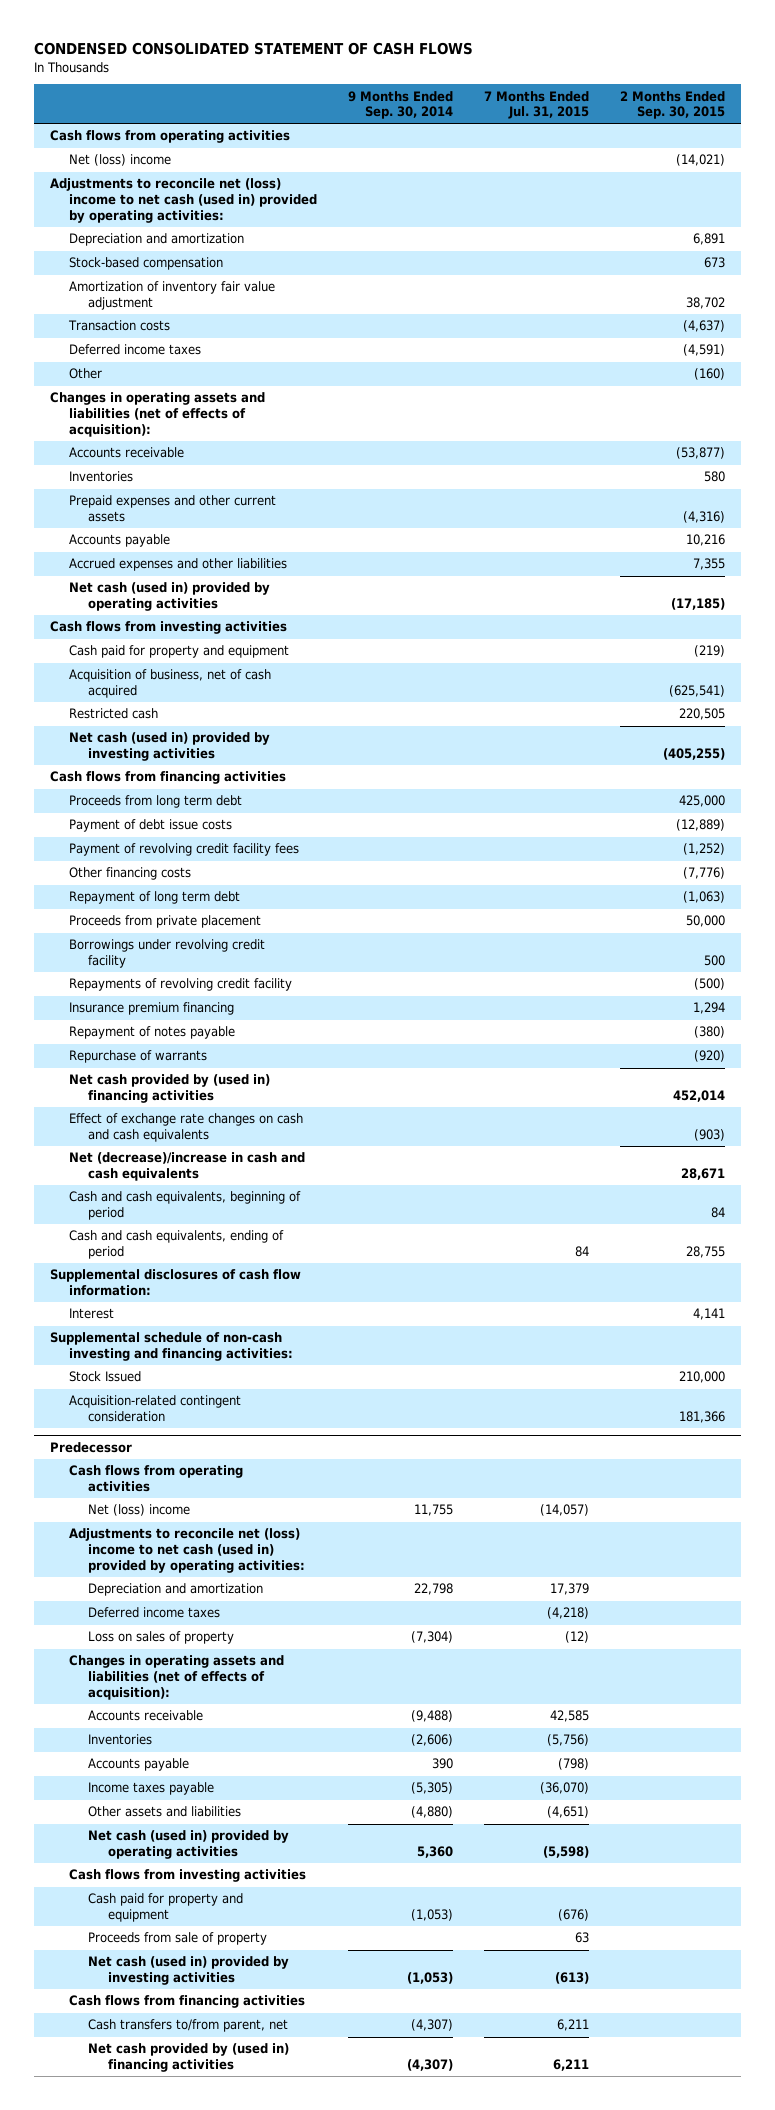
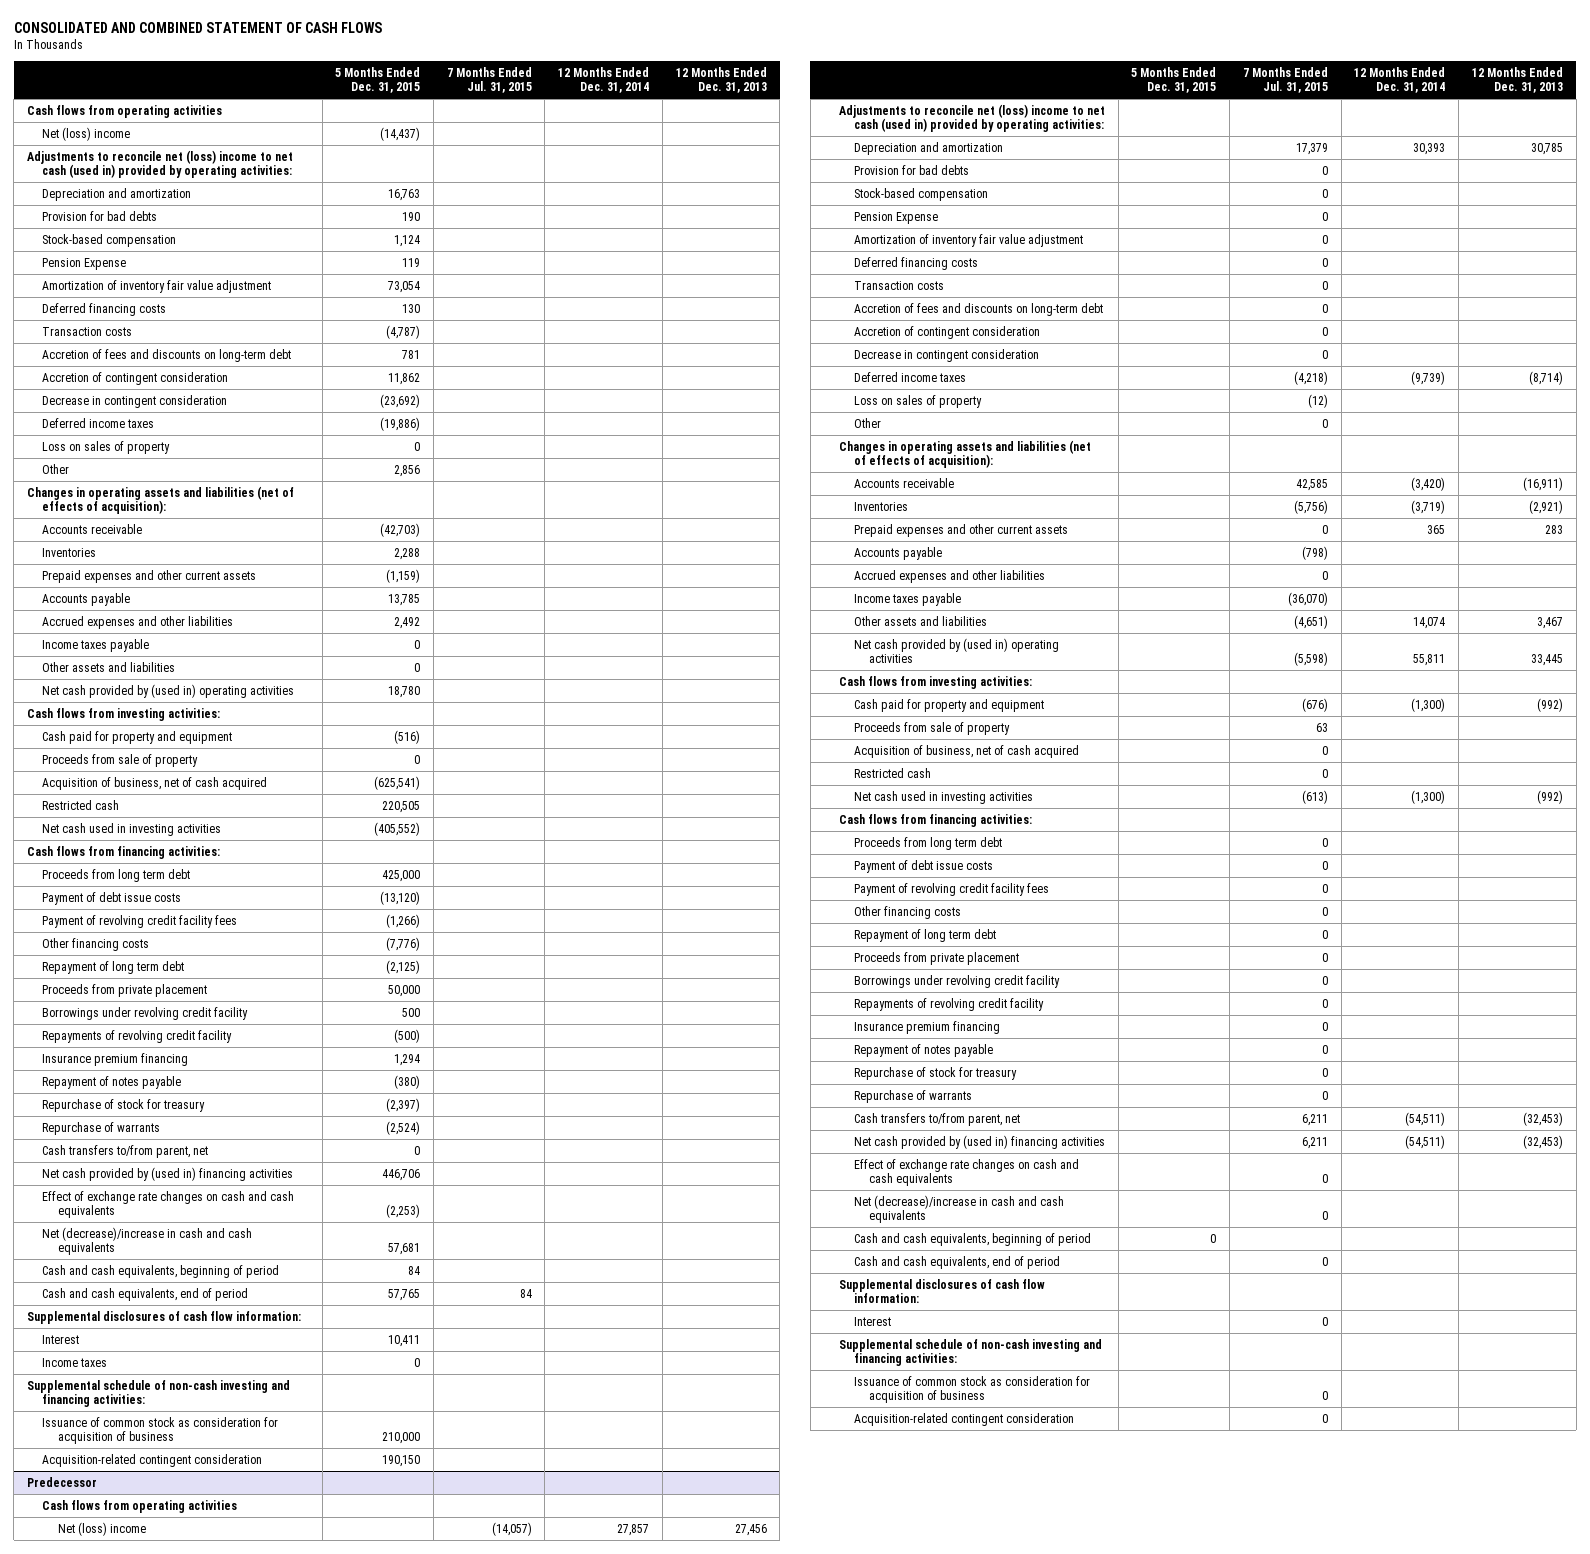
- CONDENSED CONSOLIDATED STATEMENT OF CASH FLOWS
+ CONSOLIDATED AND COMBINED STATEMENT OF CASH FLOWS
- | 9 Months Ended Sep. 30, 2014 | 7 Months Ended Jul. 31, 2015 | 2 Months Ended Sep. 30, 2015
+ | 5 Months Ended Dec. 31, 2015 | 7 Months Ended Jul. 31, 2015 | 12 Months Ended Dec. 31, 2014 | 12 Months Ended Dec. 31, 2013
+ Provision for bad debts | 190 | | |
+ Pension Expense | 119 | | |
+ Deferred financing costs | 130 | | |
+ Accretion of fees and discounts on long-term debt | 781 | | |
+ Accretion of contingent consideration | 11,862 | | |
+ Decrease in contingent consideration | (23,692) | | |
+ Loss on sales of property | 0 | | |
- Net cash (used in) provided by operating activities | | | (17,185)
- Cash flows from investing activities
+ Income taxes payable | 0 | | |
+ Other assets and liabilities | 0 | | |
+ Net cash provided by (used in) operating activities | 18,780 | | |
+ Cash flows from investing activities:
+ Proceeds from sale of property | 0 | | |
- Net cash (used in) provided by investing activities | | | (405,255)
- Cash flows from financing activities
+ Net cash used in investing activities | (405,552) | | |
+ Cash flows from financing activities:
+ Repurchase of stock for treasury | (2,397) | | |
+ Cash transfers to/from parent, net | 0 | | |
- Cash and cash equivalents, ending of period | | 84 | 28,755
+ Cash and cash equivalents, end of period | 57,765 | 84 | |
+ Income taxes | 0 | | |
- Stock Issued | | | 210,000
+ Issuance of common stock as consideration for acquisition of business | 210,000 | | |
@ Predecessor
+ Provision for bad debts | | 0 | |
+ Stock-based compensation | | 0 | |
+ Pension Expense | | 0 | |
+ Amortization of inventory fair value adjustment | | 0 | |
+ Deferred financing costs | | 0 | |
+ Transaction costs | | 0 | |
+ Accretion of fees and discounts on long-term debt | | 0 | |
+ Accretion of contingent consideration | | 0 | |
+ Decrease in contingent consideration | | 0 | |
+ Other | | 0 | |
+ Prepaid expenses and other current assets | | 0 | 365 | 283
+ Accrued expenses and other liabilities | | 0 | |
- Net cash (used in) provided by operating activities | 5,360 | (5,598) |
- Cash flows from investing activities
+ Net cash provided by (used in) operating activities | | (5,598) | 55,811 | 33,445
+ Cash flows from investing activities:
- Net cash (used in) provided by investing activities | (1,053) | (613) |
- Cash flows from financing activities
+ Acquisition of business, net of cash acquired | | 0 | |
+ Restricted cash | | 0 | |
+ Net cash used in investing activities | | (613) | (1,300) | (992)
+ Cash flows from financing activities:
+ Proceeds from long term debt | | 0 | |
+ Payment of debt issue costs | | 0 | |
+ Payment of revolving credit facility fees | | 0 | |
+ Other financing costs | | 0 | |
+ Repayment of long term debt | | 0 | |
+ Proceeds from private placement | | 0 | |
+ Borrowings under revolving credit facility | | 0 | |
+ Repayments of revolving credit facility | | 0 | |
+ Insurance premium financing | | 0 | |
+ Repayment of notes payable | | 0 | |
+ Repurchase of stock for treasury | | 0 | |
+ Repurchase of warrants | | 0 | |
+ Effect of exchange rate changes on cash and cash equivalents | | 0 | |
+ Net (decrease)/increase in cash and cash equivalents | | 0 | |
+ Cash and cash equivalents, beginning of period | 0 | | |
+ Cash and cash equivalents, end of period | | 0 | |
+ Supplemental disclosures of cash flow information:
+ Interest | | 0 | |
+ Supplemental schedule of non-cash investing and financing activities:
+ Issuance of common stock as consideration for acquisition of business | | 0 | |
+ Acquisition-related contingent consideration | | 0 | |

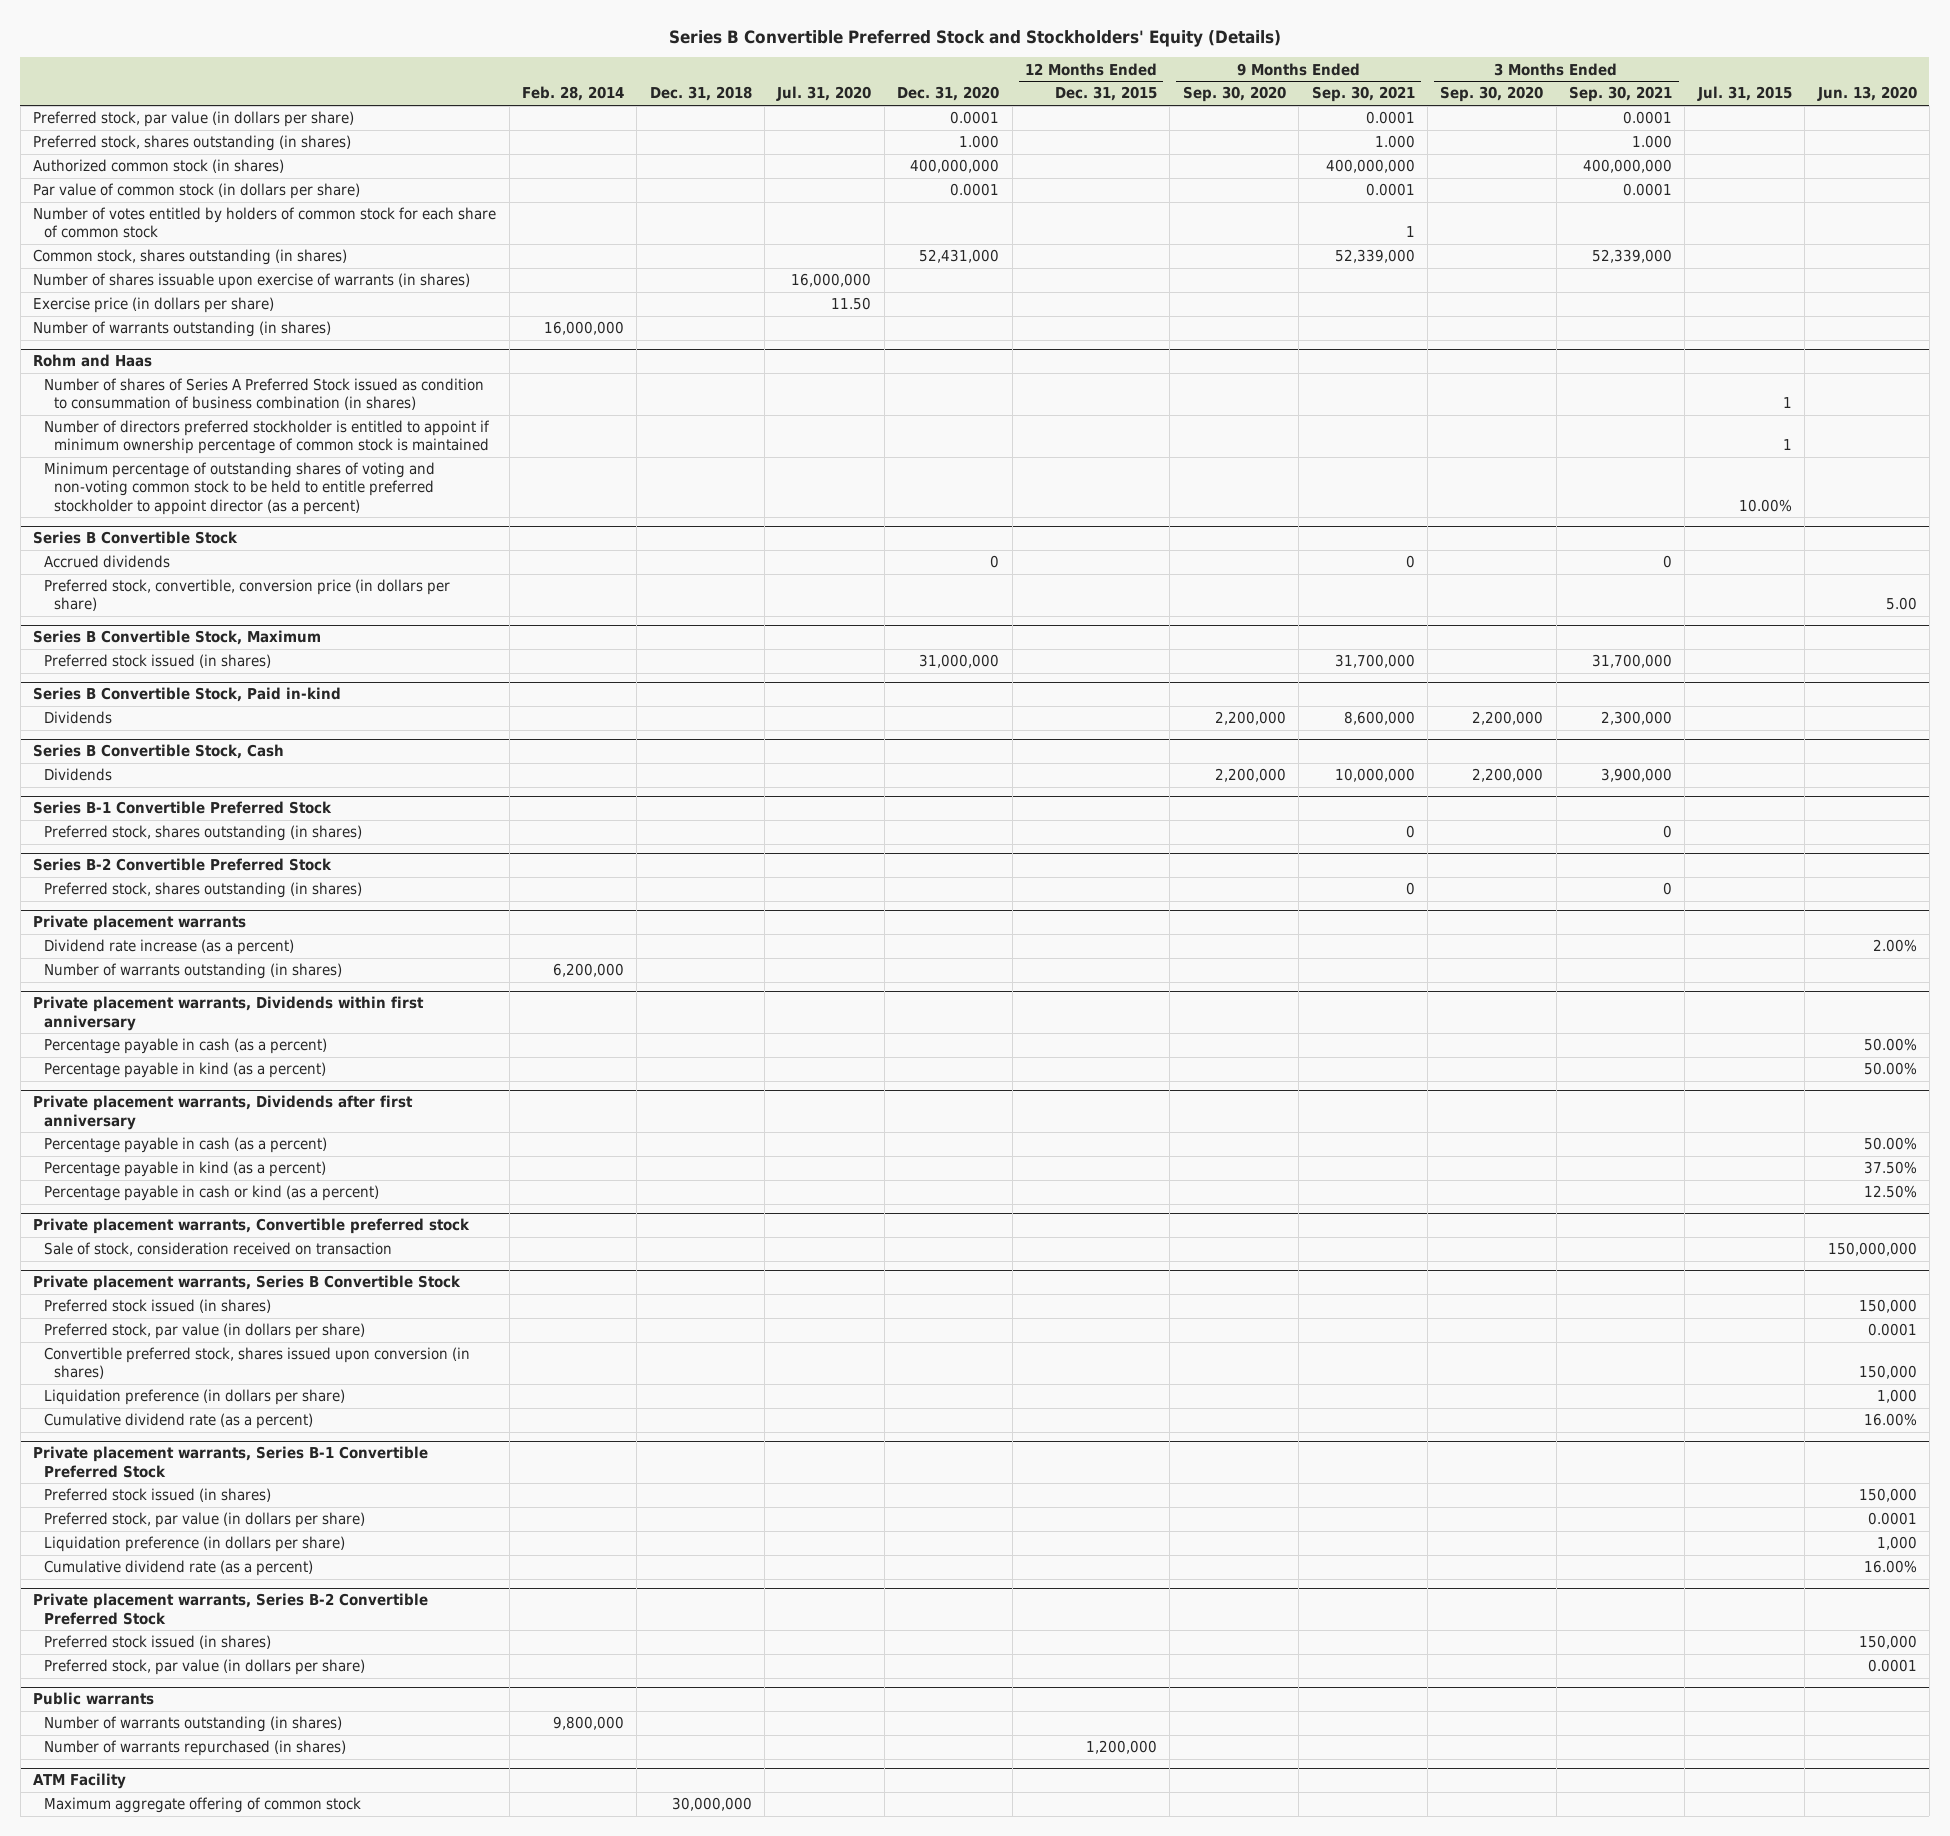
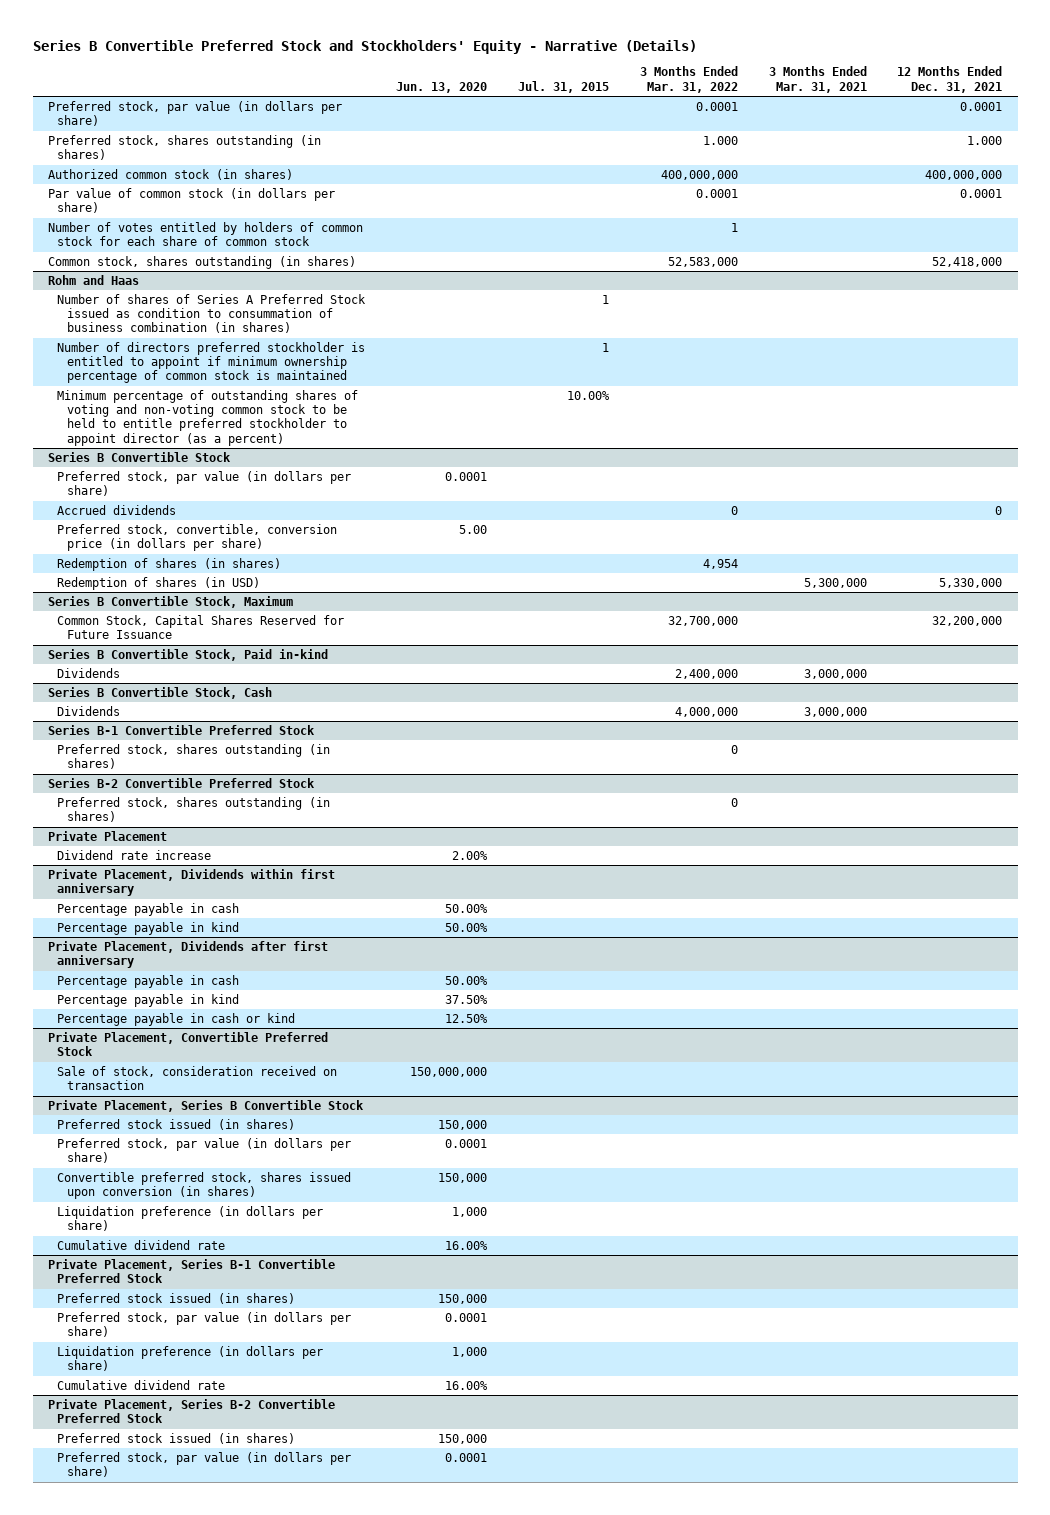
- Series B Convertible Preferred Stock and Stockholders' Equity (Details)
+ Series B Convertible Preferred Stock and Stockholders' Equity - Narrative (Details)
- | Feb. 28, 2014 | Dec. 31, 2018 | Jul. 31, 2020 | Dec. 31, 2020 | 12 Months Ended Dec. 31, 2015 | 9 Months Ended Sep. 30, 2020 | 9 Months Ended Sep. 30, 2021 | 3 Months Ended Sep. 30, 2020 | 3 Months Ended Sep. 30, 2021 | Jul. 31, 2015 | Jun. 13, 2020
+ | Jun. 13, 2020 | Jul. 31, 2015 | 3 Months Ended Mar. 31, 2022 | 3 Months Ended Mar. 31, 2021 | 12 Months Ended Dec. 31, 2021
- Number of shares issuable upon exercise of warrants (in shares) | | | 16,000,000 | | | | | | | |
- Exercise price (in dollars per share) | | | 11.50 | | | | | | | |
- Number of warrants outstanding (in shares) | 16,000,000 | | | | | | | | | |
@ Series B Convertible Stock
+ Preferred stock, par value (in dollars per share) | 0.0001 | | | |
+ Redemption of shares (in shares) | | | 4,954 | |
+ Redemption of shares (in USD) | | | | 5,300,000 | 5,330,000
@ Series B Convertible Stock, Maximum
- Preferred stock issued (in shares) | | | | 31,000,000 | | | 31,700,000 | | 31,700,000 | |
+ Common Stock, Capital Shares Reserved for Future Issuance | | | 32,700,000 | | 32,200,000
- Private placement warrants
- Dividend rate increase (as a percent) | | | | | | | | | | | 2.00%
- Number of warrants outstanding (in shares) | 6,200,000 | | | | | | | | | |
- Private placement warrants, Dividends within first anniversary
- Percentage payable in cash (as a percent) | | | | | | | | | | | 50.00%
- Percentage payable in kind (as a percent) | | | | | | | | | | | 50.00%
- Private placement warrants, Dividends after first anniversary
- Percentage payable in cash (as a percent) | | | | | | | | | | | 50.00%
- Percentage payable in kind (as a percent) | | | | | | | | | | | 37.50%
- Percentage payable in cash or kind (as a percent) | | | | | | | | | | | 12.50%
- Private placement warrants, Convertible preferred stock
+ Private Placement
+ Dividend rate increase | 2.00% | | | |
+ Private Placement, Dividends within first anniversary
+ Percentage payable in cash | 50.00% | | | |
+ Percentage payable in kind | 50.00% | | | |
+ Private Placement, Dividends after first anniversary
+ Percentage payable in cash | 50.00% | | | |
+ Percentage payable in kind | 37.50% | | | |
+ Percentage payable in cash or kind | 12.50% | | | |
+ Private Placement, Convertible Preferred Stock
- Private placement warrants, Series B Convertible Stock
+ Private Placement, Series B Convertible Stock
- Cumulative dividend rate (as a percent) | | | | | | | | | | | 16.00%
- Private placement warrants, Series B-1 Convertible Preferred Stock
+ Cumulative dividend rate | 16.00% | | | |
+ Private Placement, Series B-1 Convertible Preferred Stock
- Cumulative dividend rate (as a percent) | | | | | | | | | | | 16.00%
- Private placement warrants, Series B-2 Convertible Preferred Stock
+ Cumulative dividend rate | 16.00% | | | |
+ Private Placement, Series B-2 Convertible Preferred Stock
- Public warrants
- Number of warrants outstanding (in shares) | 9,800,000 | | | | | | | | | |
- Number of warrants repurchased (in shares) | | | | | 1,200,000 | | | | | |
- ATM Facility
- Maximum aggregate offering of common stock | | 30,000,000 | | | | | | | | |

